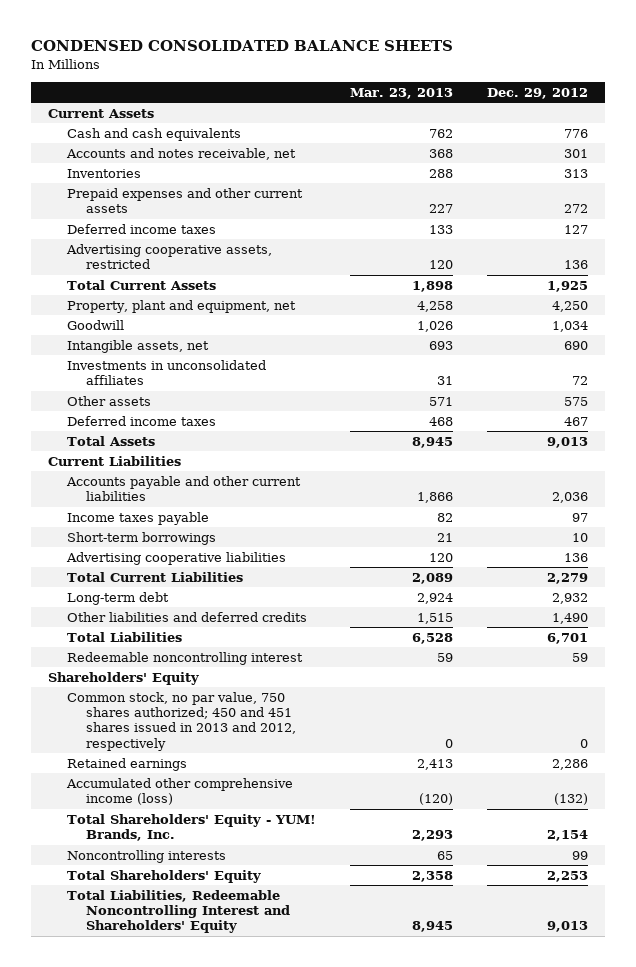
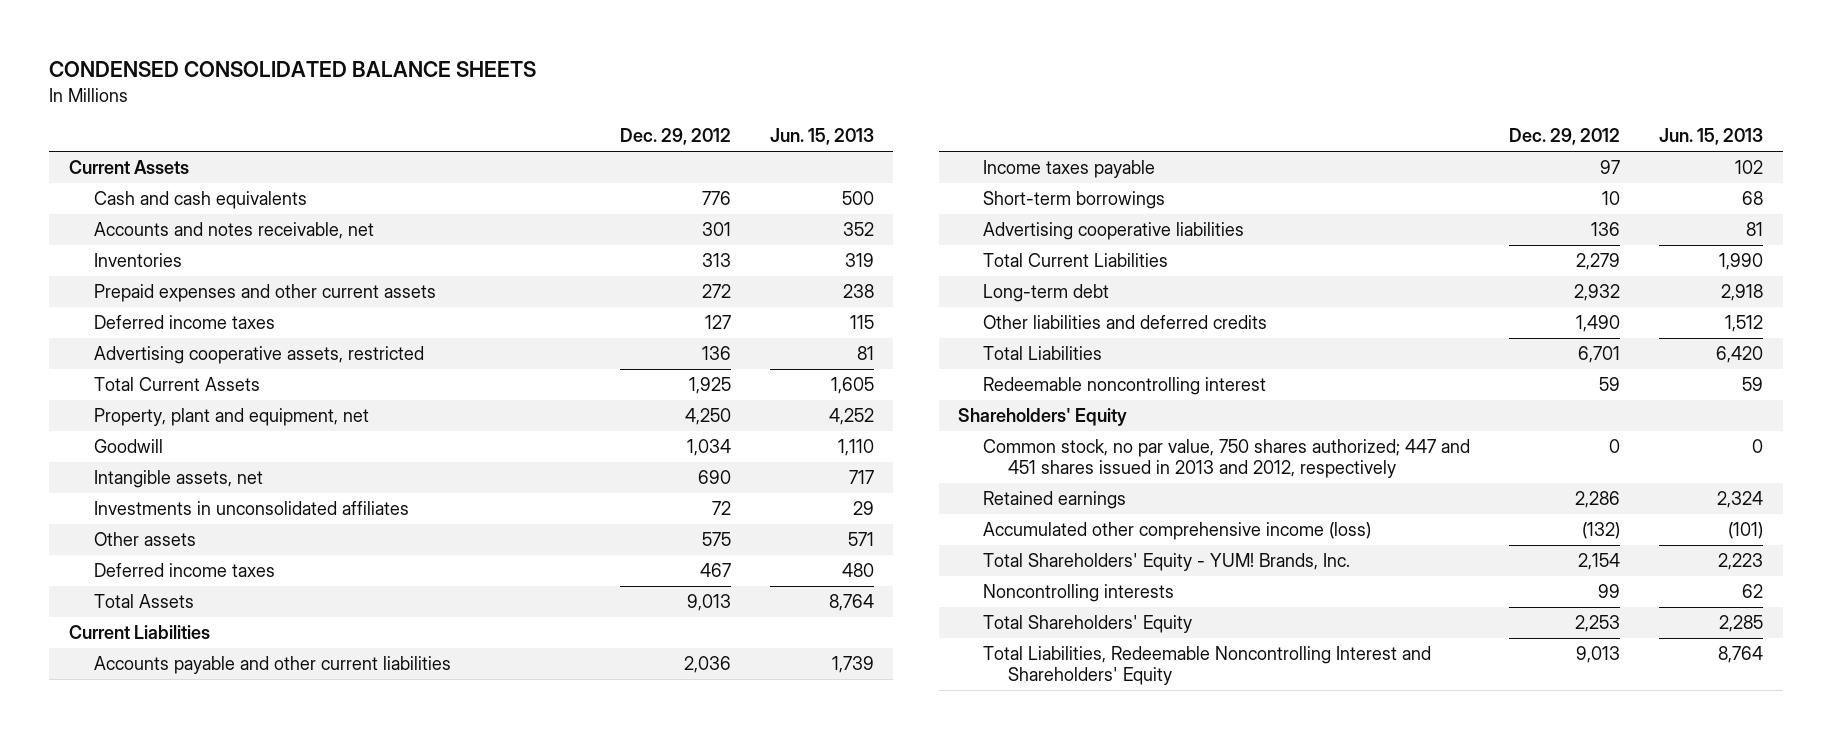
- | Mar. 23, 2013 | Dec. 29, 2012
+ | Dec. 29, 2012 | Jun. 15, 2013
- Common stock, no par value, 750 shares authorized; 450 and 451 shares issued in 2013 and 2012, respectively | 0 | 0
+ Common stock, no par value, 750 shares authorized; 447 and 451 shares issued in 2013 and 2012, respectively | 0 | 0

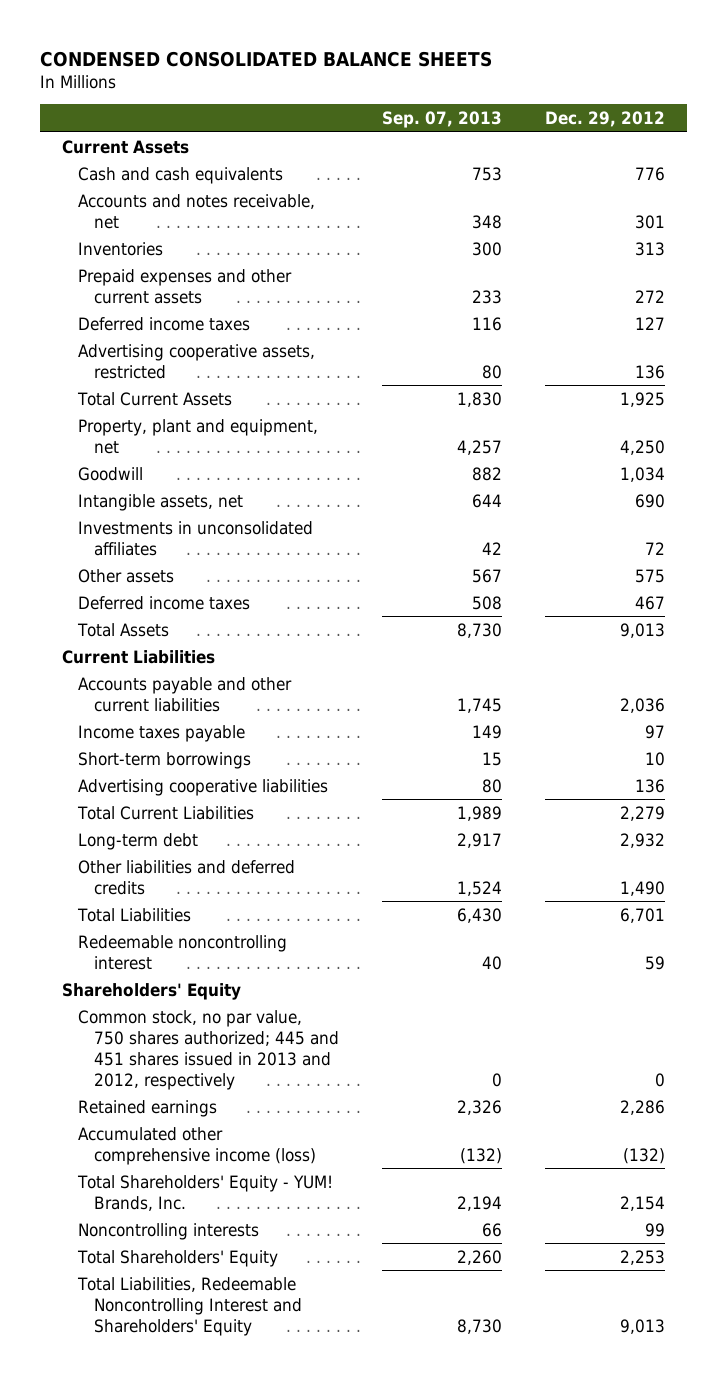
- | Dec. 29, 2012 | Jun. 15, 2013
+ | Sep. 07, 2013 | Dec. 29, 2012
- Common stock, no par value, 750 shares authorized; 447 and 451 shares issued in 2013 and 2012, respectively | 0 | 0
+ Common stock, no par value, 750 shares authorized; 445 and 451 shares issued in 2013 and 2012, respectively | 0 | 0

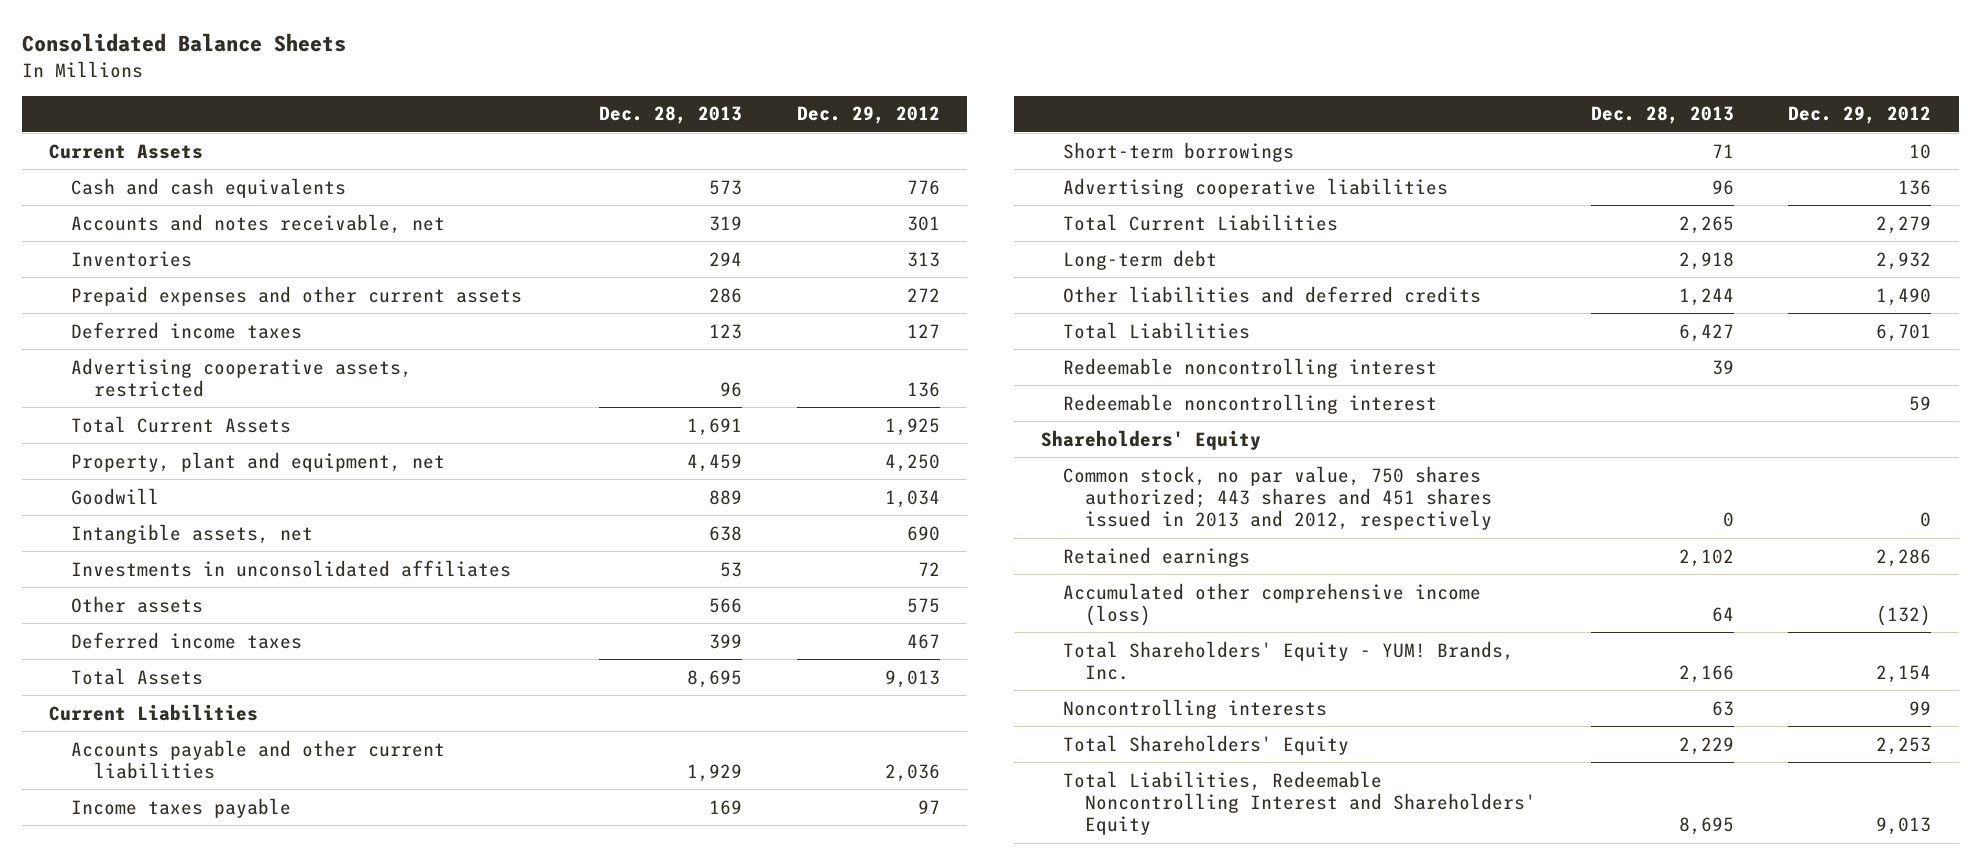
- CONDENSED CONSOLIDATED BALANCE SHEETS
+ Consolidated Balance Sheets
- | Sep. 07, 2013 | Dec. 29, 2012
+ | Dec. 28, 2013 | Dec. 29, 2012
+ Redeemable noncontrolling interest | 39 |
- Common stock, no par value, 750 shares authorized; 445 and 451 shares issued in 2013 and 2012, respectively | 0 | 0
+ Common stock, no par value, 750 shares authorized; 443 shares and 451 shares issued in 2013 and 2012, respectively | 0 | 0

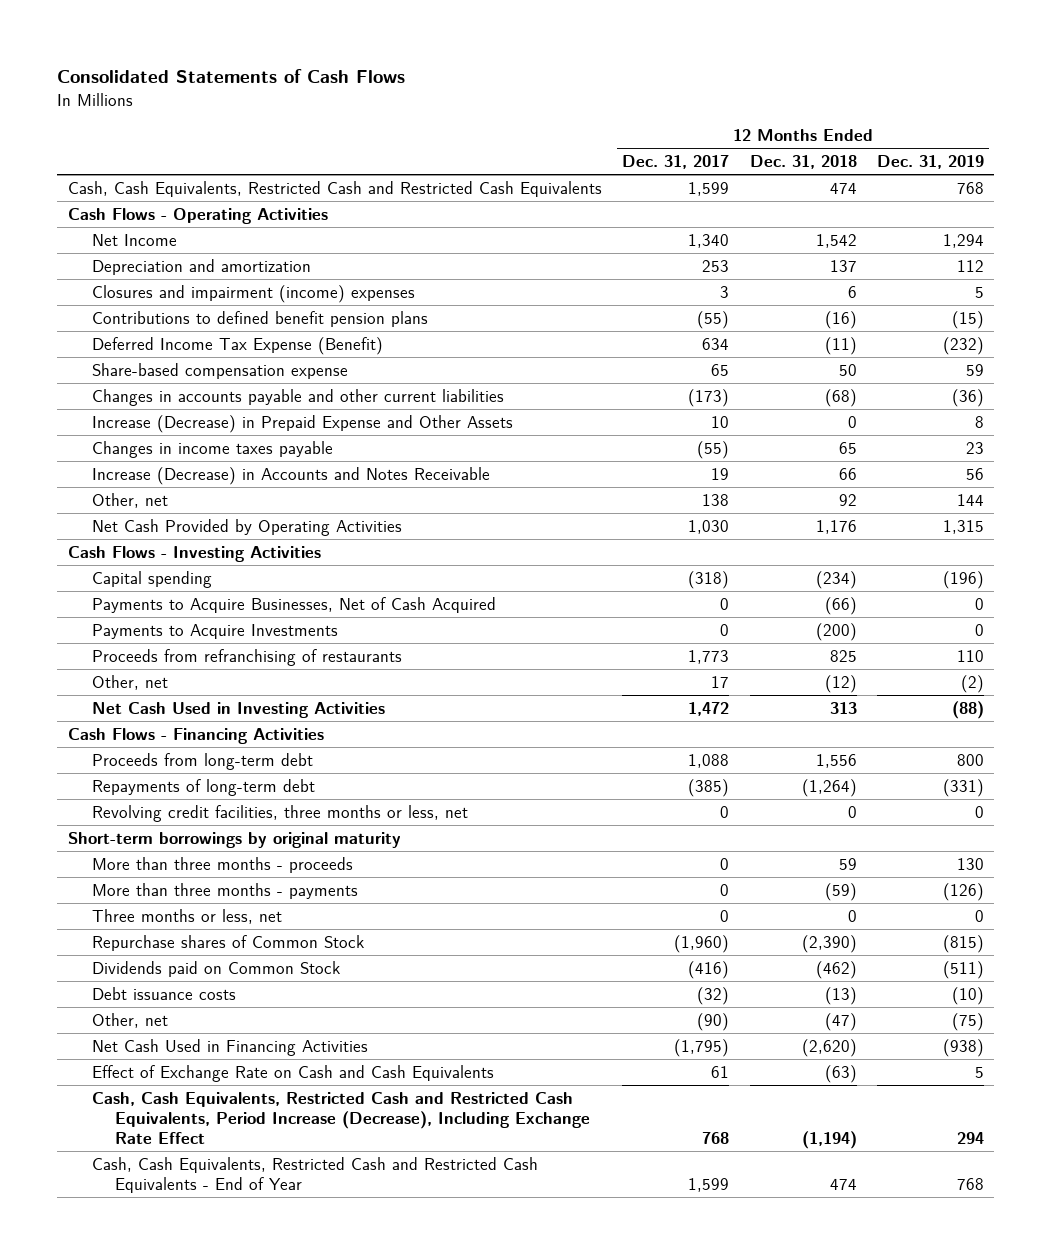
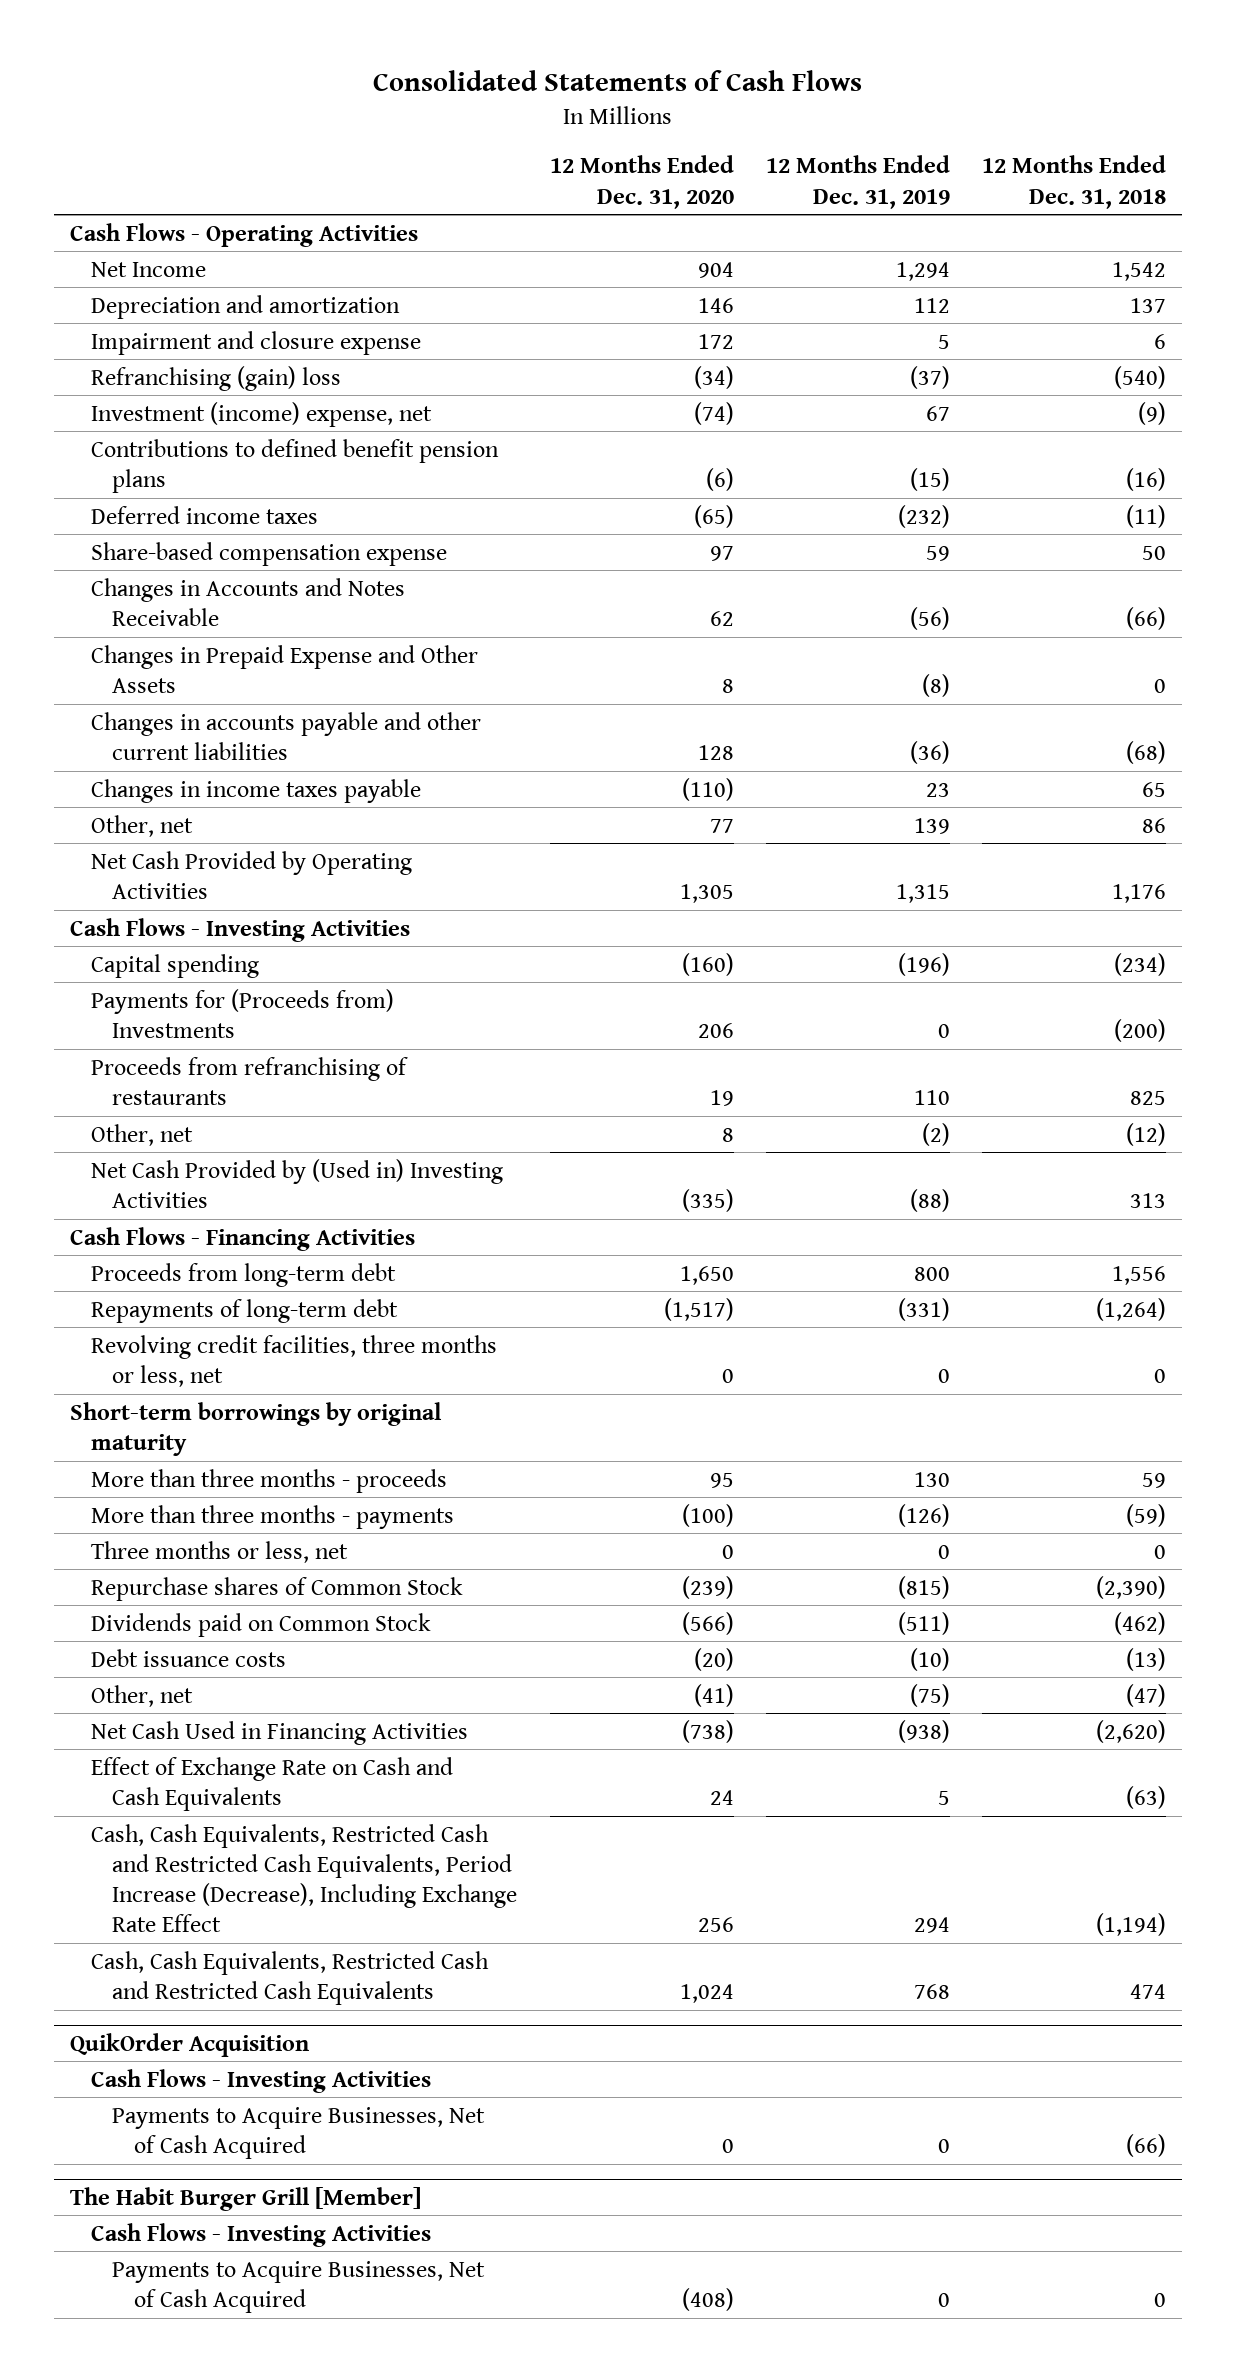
- | 12 Months Ended Dec. 31, 2017 | 12 Months Ended Dec. 31, 2018 | 12 Months Ended Dec. 31, 2019
+ | 12 Months Ended Dec. 31, 2020 | 12 Months Ended Dec. 31, 2019 | 12 Months Ended Dec. 31, 2018
- Closures and impairment (income) expenses | 3 | 6 | 5
+ Impairment and closure expense | 172 | 5 | 6
+ Refranchising (gain) loss | (34) | (37) | (540)
+ Investment (income) expense, net | (74) | 67 | (9)
- Deferred Income Tax Expense (Benefit) | 634 | (11) | (232)
+ Deferred income taxes | (65) | (232) | (11)
+ Changes in Accounts and Notes Receivable | 62 | (56) | (66)
+ Changes in Prepaid Expense and Other Assets | 8 | (8) | 0
- Increase (Decrease) in Prepaid Expense and Other Assets | 10 | 0 | 8
- Increase (Decrease) in Accounts and Notes Receivable | 19 | 66 | 56
- Other, net | 138 | 92 | 144
+ Other, net | 77 | 139 | 86
- Payments to Acquire Businesses, Net of Cash Acquired | 0 | (66) | 0
- Payments to Acquire Investments | 0 | (200) | 0
+ Payments for (Proceeds from) Investments | 206 | 0 | (200)
- Net Cash Used in Investing Activities | 1,472 | 313 | (88)
+ Net Cash Provided by (Used in) Investing Activities | (335) | (88) | 313
- Cash, Cash Equivalents, Restricted Cash and Restricted Cash Equivalents - End of Year | 1,599 | 474 | 768
moved down: Cash, Cash Equivalents, Restricted Cash and Restricted Cash Equivalents | 1,024 | 768 | 474
+ QuikOrder Acquisition
+ Cash Flows - Investing Activities
+ Payments to Acquire Businesses, Net of Cash Acquired | 0 | 0 | (66)
+ The Habit Burger Grill [Member]
+ Cash Flows - Investing Activities
+ Payments to Acquire Businesses, Net of Cash Acquired | (408) | 0 | 0

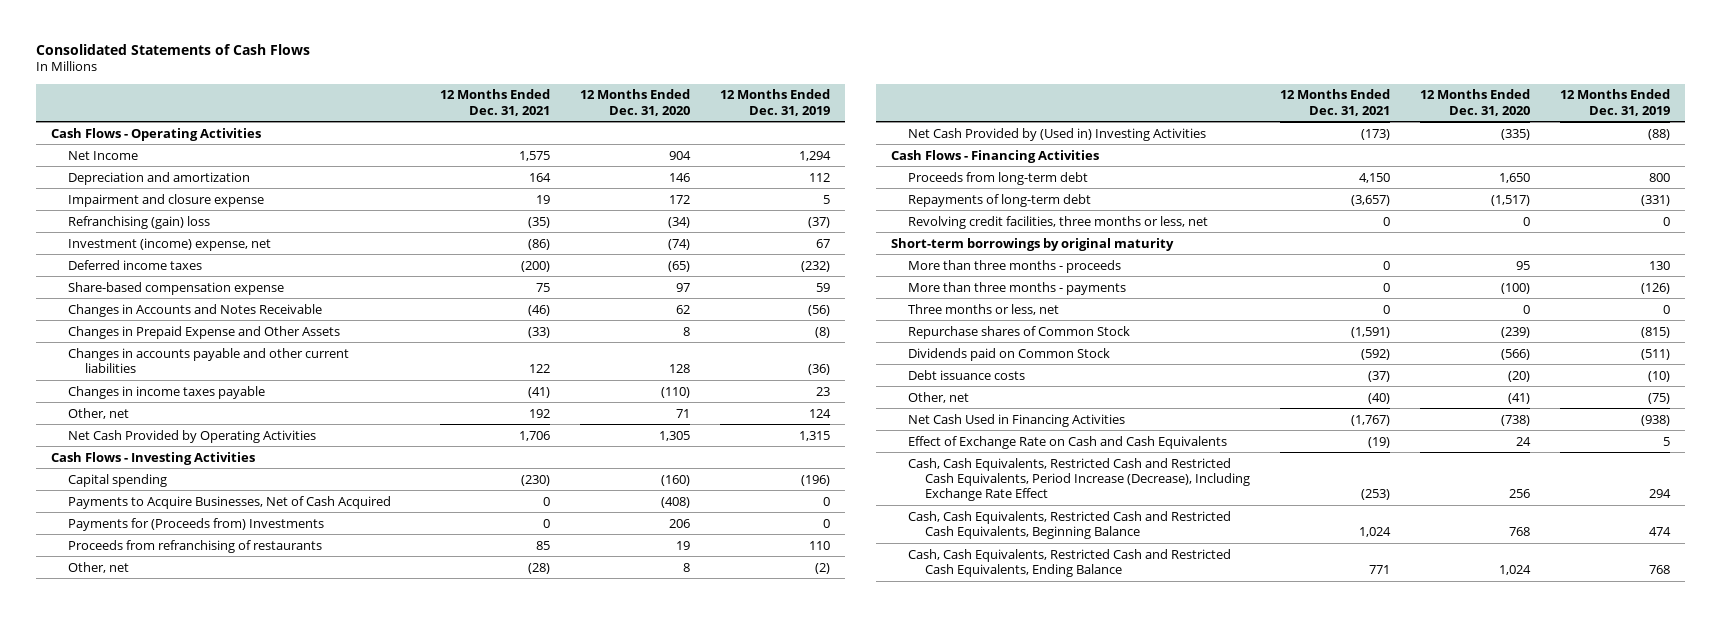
- | 12 Months Ended Dec. 31, 2020 | 12 Months Ended Dec. 31, 2019 | 12 Months Ended Dec. 31, 2018
+ | 12 Months Ended Dec. 31, 2021 | 12 Months Ended Dec. 31, 2020 | 12 Months Ended Dec. 31, 2019
- Contributions to defined benefit pension plans | (6) | (15) | (16)
- Other, net | 77 | 139 | 86
+ Other, net | 192 | 71 | 124
+ Payments to Acquire Businesses, Net of Cash Acquired | 0 | (408) | 0
- Cash, Cash Equivalents, Restricted Cash and Restricted Cash Equivalents | 1,024 | 768 | 474
- QuikOrder Acquisition
- Cash Flows - Investing Activities
- Payments to Acquire Businesses, Net of Cash Acquired | 0 | 0 | (66)
- The Habit Burger Grill [Member]
- Cash Flows - Investing Activities
- Payments to Acquire Businesses, Net of Cash Acquired | (408) | 0 | 0
+ Cash, Cash Equivalents, Restricted Cash and Restricted Cash Equivalents, Beginning Balance | 1,024 | 768 | 474
+ Cash, Cash Equivalents, Restricted Cash and Restricted Cash Equivalents, Ending Balance | 771 | 1,024 | 768

